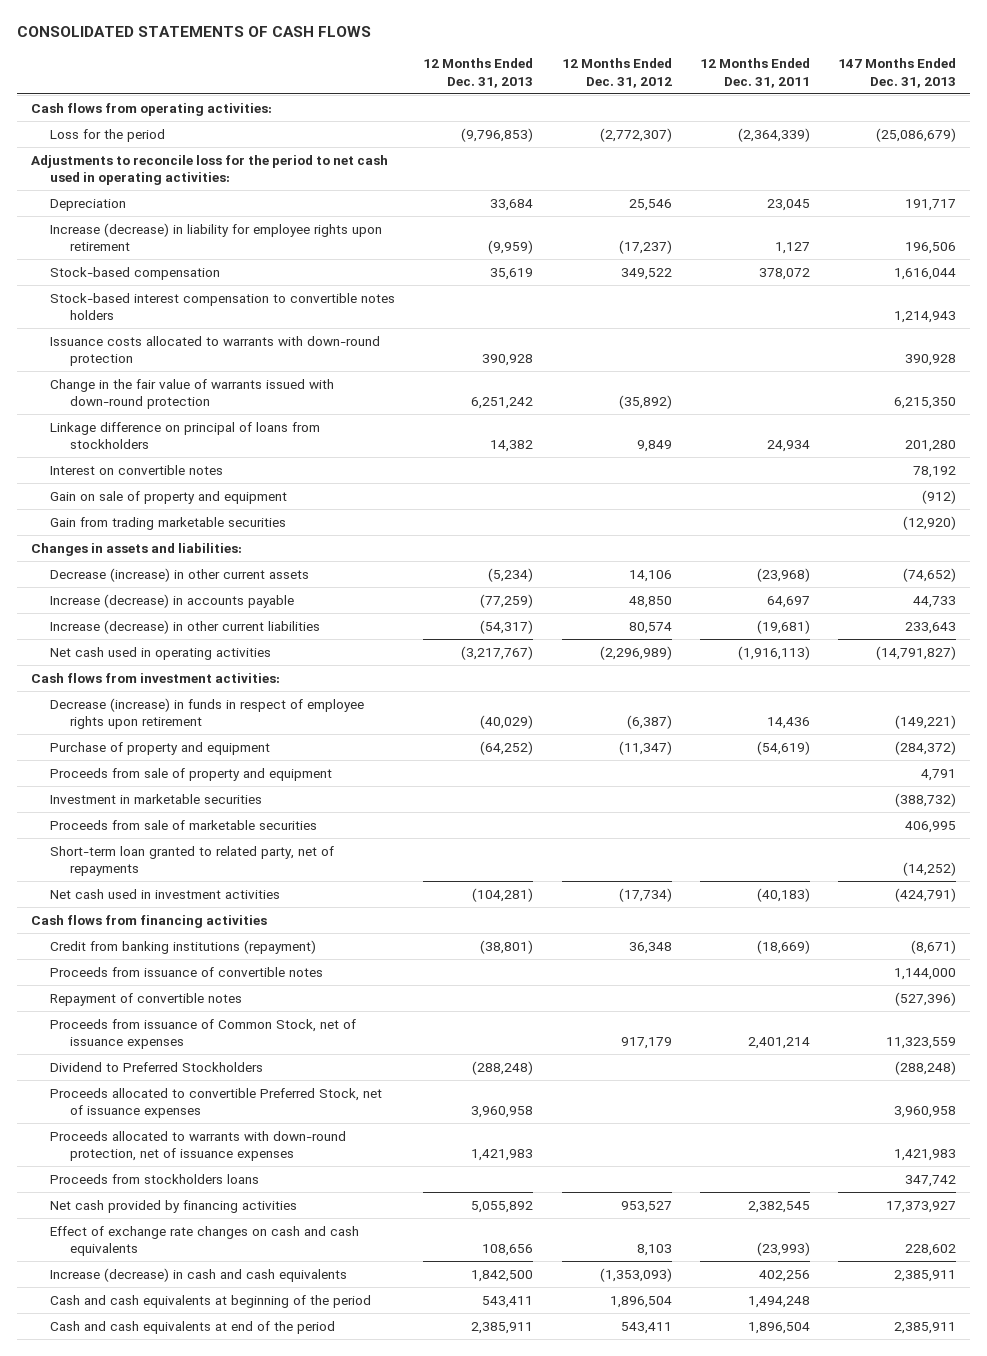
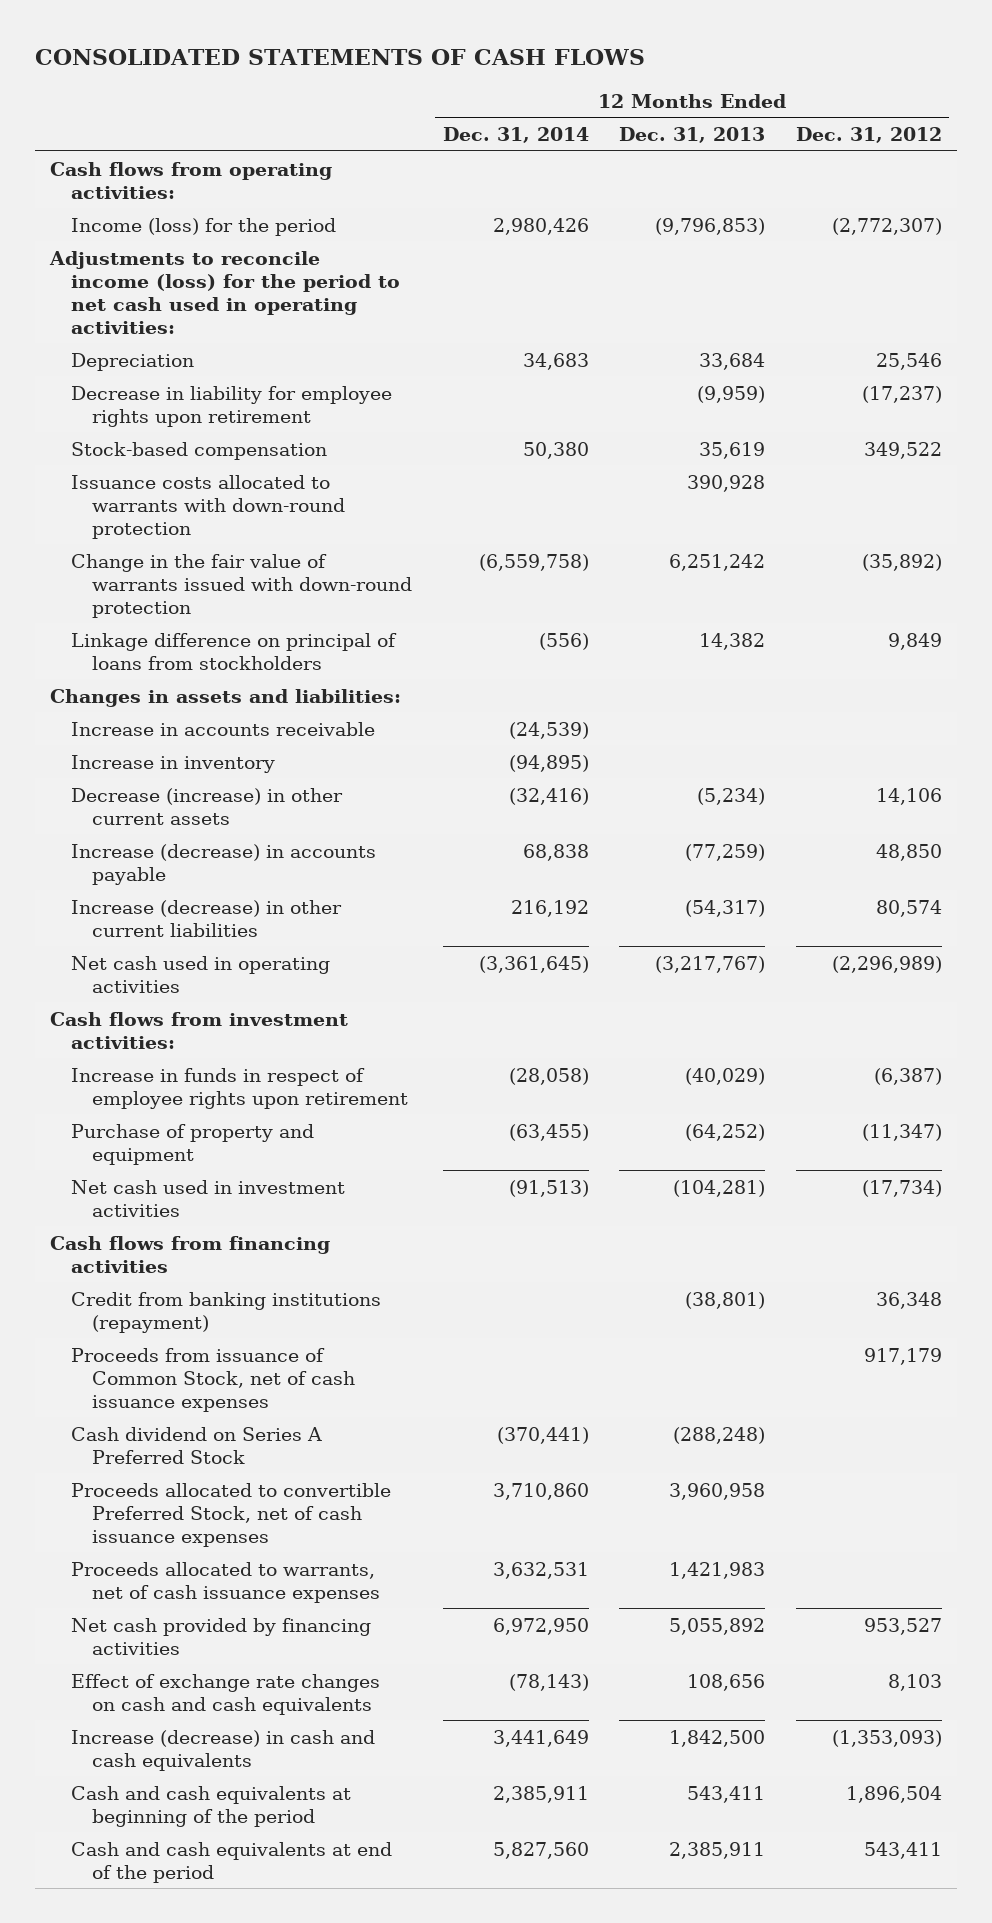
- | 12 Months Ended Dec. 31, 2013 | 12 Months Ended Dec. 31, 2012 | 12 Months Ended Dec. 31, 2011 | 147 Months Ended Dec. 31, 2013
+ | 12 Months Ended Dec. 31, 2014 | 12 Months Ended Dec. 31, 2013 | 12 Months Ended Dec. 31, 2012
- Loss for the period | (9,796,853) | (2,772,307) | (2,364,339) | (25,086,679)
- Adjustments to reconcile loss for the period to net cash used in operating activities:
+ Income (loss) for the period | 2,980,426 | (9,796,853) | (2,772,307)
+ Adjustments to reconcile income (loss) for the period to net cash used in operating activities:
- Increase (decrease) in liability for employee rights upon retirement | (9,959) | (17,237) | 1,127 | 196,506
+ Decrease in liability for employee rights upon retirement | | (9,959) | (17,237)
- Stock-based interest compensation to convertible notes holders | | | | 1,214,943
- Interest on convertible notes | | | | 78,192
- Gain on sale of property and equipment | | | | (912)
- Gain from trading marketable securities | | | | (12,920)
+ Increase in accounts receivable | (24,539) | |
+ Increase in inventory | (94,895) | |
- Decrease (increase) in funds in respect of employee rights upon retirement | (40,029) | (6,387) | 14,436 | (149,221)
+ Increase in funds in respect of employee rights upon retirement | (28,058) | (40,029) | (6,387)
- Proceeds from sale of property and equipment | | | | 4,791
- Investment in marketable securities | | | | (388,732)
- Proceeds from sale of marketable securities | | | | 406,995
- Short-term loan granted to related party, net of repayments | | | | (14,252)
- Proceeds from issuance of convertible notes | | | | 1,144,000
- Repayment of convertible notes | | | | (527,396)
- Proceeds from issuance of Common Stock, net of issuance expenses | | 917,179 | 2,401,214 | 11,323,559
- Dividend to Preferred Stockholders | (288,248) | | | (288,248)
- Proceeds allocated to convertible Preferred Stock, net of issuance expenses | 3,960,958 | | | 3,960,958
- Proceeds allocated to warrants with down-round protection, net of issuance expenses | 1,421,983 | | | 1,421,983
- Proceeds from stockholders loans | | | | 347,742
+ Proceeds from issuance of Common Stock, net of cash issuance expenses | | | 917,179
+ Cash dividend on Series A Preferred Stock | (370,441) | (288,248) |
+ Proceeds allocated to convertible Preferred Stock, net of cash issuance expenses | 3,710,860 | 3,960,958 |
+ Proceeds allocated to warrants, net of cash issuance expenses | 3,632,531 | 1,421,983 |

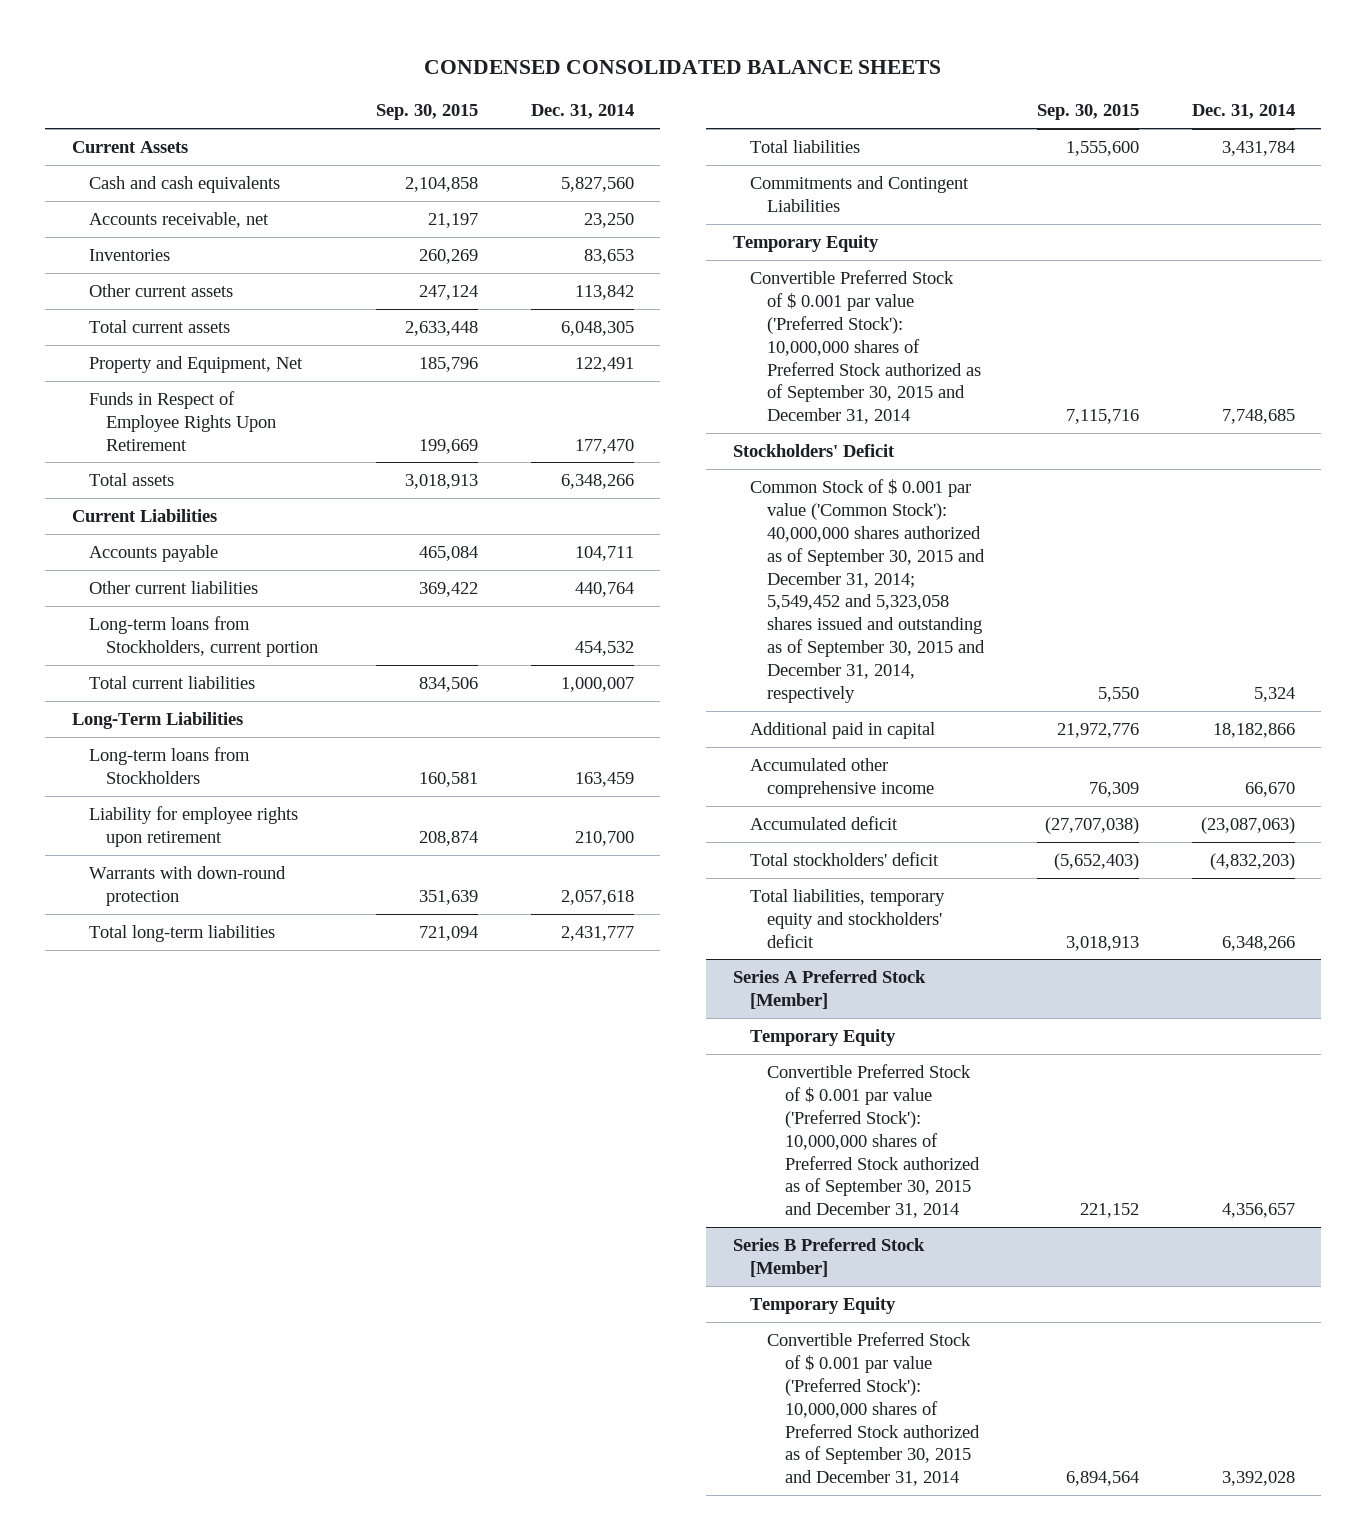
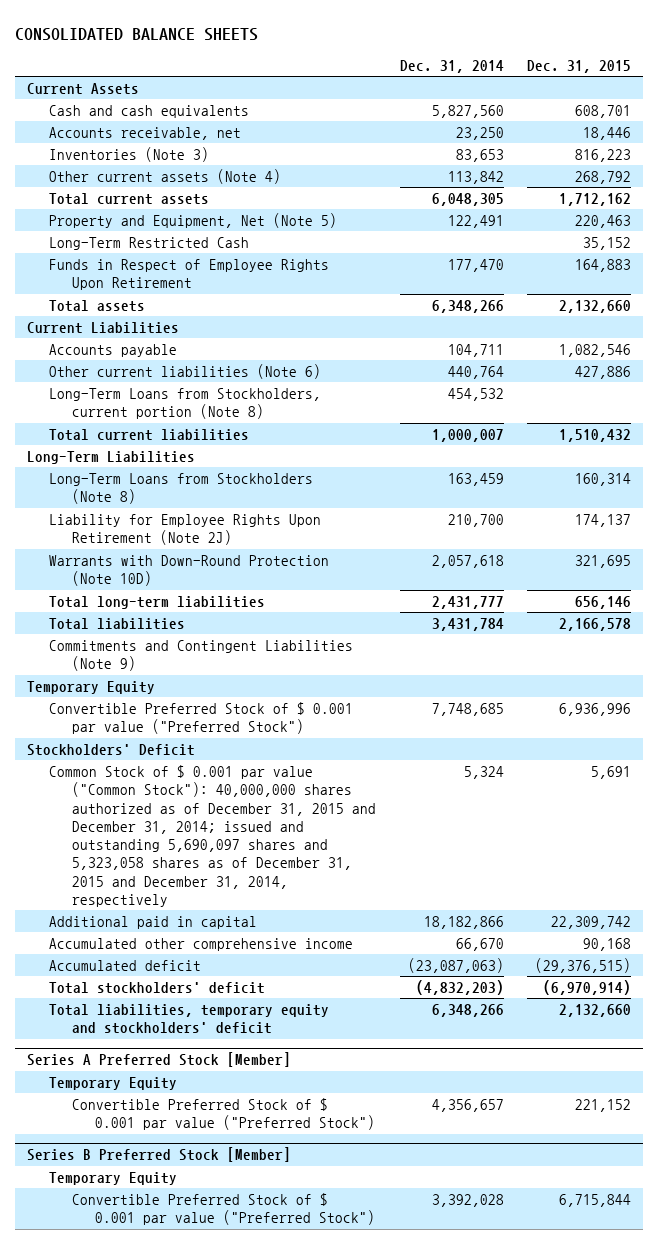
- CONDENSED CONSOLIDATED BALANCE SHEETS
+ CONSOLIDATED BALANCE SHEETS
- | Sep. 30, 2015 | Dec. 31, 2014
+ | Dec. 31, 2014 | Dec. 31, 2015
- Inventories | 260,269 | 83,653
- Other current assets | 247,124 | 113,842
+ Inventories (Note 3) | 83,653 | 816,223
+ Other current assets (Note 4) | 113,842 | 268,792
- Property and Equipment, Net | 185,796 | 122,491
+ Property and Equipment, Net (Note 5) | 122,491 | 220,463
+ Long-Term Restricted Cash | | 35,152
- Other current liabilities | 369,422 | 440,764
- Long-term loans from Stockholders, current portion | | 454,532
+ Other current liabilities (Note 6) | 440,764 | 427,886
+ Long-Term Loans from Stockholders, current portion (Note 8) | 454,532 |
- Long-term loans from Stockholders | 160,581 | 163,459
- Liability for employee rights upon retirement | 208,874 | 210,700
- Warrants with down-round protection | 351,639 | 2,057,618
+ Long-Term Loans from Stockholders (Note 8) | 163,459 | 160,314
+ Liability for Employee Rights Upon Retirement (Note 2J) | 210,700 | 174,137
+ Warrants with Down-Round Protection (Note 10D) | 2,057,618 | 321,695
- Commitments and Contingent Liabilities
+ Commitments and Contingent Liabilities (Note 9)
- Convertible Preferred Stock of $ 0.001 par value ('Preferred Stock'): 10,000,000 shares of Preferred Stock authorized as of September 30, 2015 and December 31, 2014 | 7,115,716 | 7,748,685
+ Convertible Preferred Stock of $ 0.001 par value ("Preferred Stock") | 7,748,685 | 6,936,996
- Common Stock of $ 0.001 par value ('Common Stock'): 40,000,000 shares authorized as of September 30, 2015 and December 31, 2014; 5,549,452 and 5,323,058 shares issued and outstanding as of September 30, 2015 and December 31, 2014, respectively | 5,550 | 5,324
+ Common Stock of $ 0.001 par value ("Common Stock"): 40,000,000 shares authorized as of December 31, 2015 and December 31, 2014; issued and outstanding 5,690,097 shares and 5,323,058 shares as of December 31, 2015 and December 31, 2014, respectively | 5,324 | 5,691
@ Series A Preferred Stock [Member]
- Convertible Preferred Stock of $ 0.001 par value ('Preferred Stock'): 10,000,000 shares of Preferred Stock authorized as of September 30, 2015 and December 31, 2014 | 221,152 | 4,356,657
+ Convertible Preferred Stock of $ 0.001 par value ("Preferred Stock") | 4,356,657 | 221,152
@ Series B Preferred Stock [Member]
- Convertible Preferred Stock of $ 0.001 par value ('Preferred Stock'): 10,000,000 shares of Preferred Stock authorized as of September 30, 2015 and December 31, 2014 | 6,894,564 | 3,392,028
+ Convertible Preferred Stock of $ 0.001 par value ("Preferred Stock") | 3,392,028 | 6,715,844

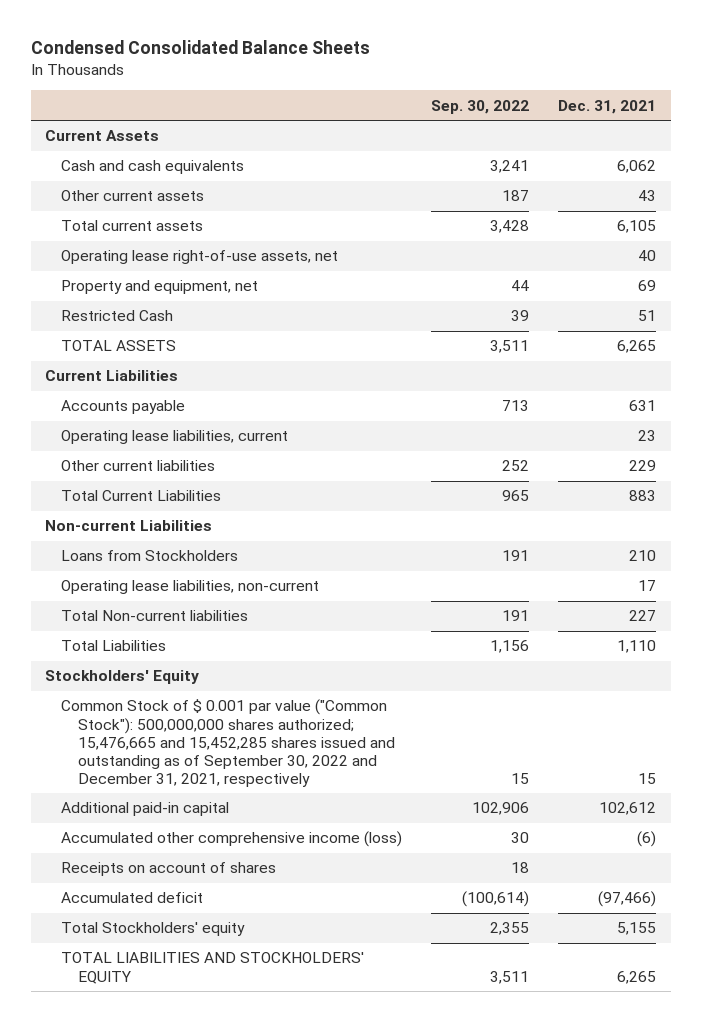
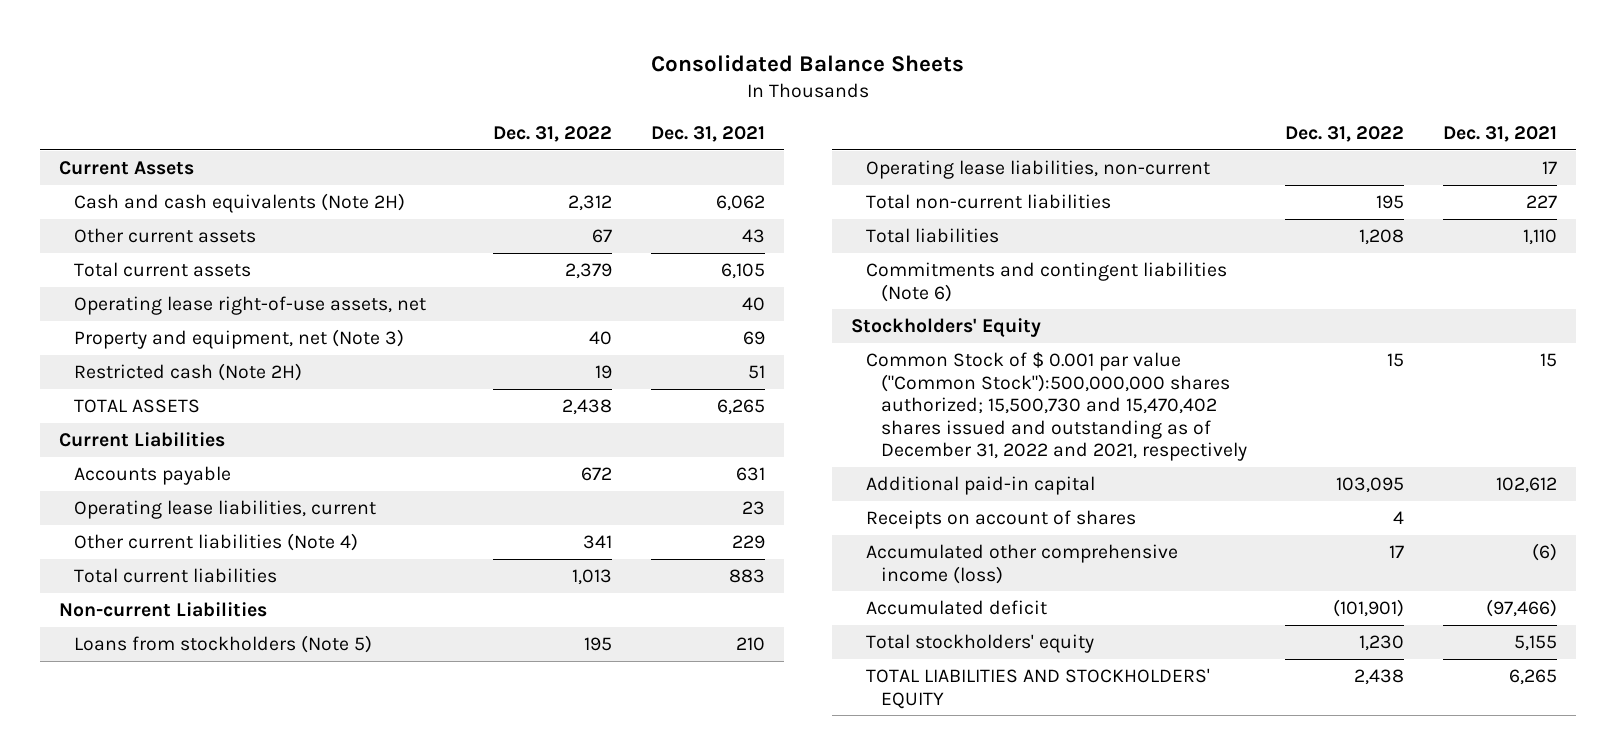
- Condensed Consolidated Balance Sheets
+ Consolidated Balance Sheets
- | Sep. 30, 2022 | Dec. 31, 2021
+ | Dec. 31, 2022 | Dec. 31, 2021
- Cash and cash equivalents | 3,241 | 6,062
+ Cash and cash equivalents (Note 2H) | 2,312 | 6,062
- Property and equipment, net | 44 | 69
- Restricted Cash | 39 | 51
+ Property and equipment, net (Note 3) | 40 | 69
+ Restricted cash (Note 2H) | 19 | 51
- Other current liabilities | 252 | 229
- Total Current Liabilities | 965 | 883
+ Other current liabilities (Note 4) | 341 | 229
+ Total current liabilities | 1,013 | 883
- Loans from Stockholders | 191 | 210
+ Loans from stockholders (Note 5) | 195 | 210
- Total Non-current liabilities | 191 | 227
- Total Liabilities | 1,156 | 1,110
+ Total non-current liabilities | 195 | 227
+ Total liabilities | 1,208 | 1,110
+ Commitments and contingent liabilities (Note 6)
- Common Stock of $ 0.001 par value ("Common Stock"): 500,000,000 shares authorized; 15,476,665 and 15,452,285 shares issued and outstanding as of September 30, 2022 and December 31, 2021, respectively | 15 | 15
+ Common Stock of $ 0.001 par value ("Common Stock"):500,000,000 shares authorized; 15,500,730 and 15,470,402 shares issued and outstanding as of December 31, 2022 and 2021, respectively | 15 | 15
moved down: Accumulated other comprehensive income (loss) | 17 | (6)
- Total Stockholders' equity | 2,355 | 5,155
+ Total stockholders' equity | 1,230 | 5,155

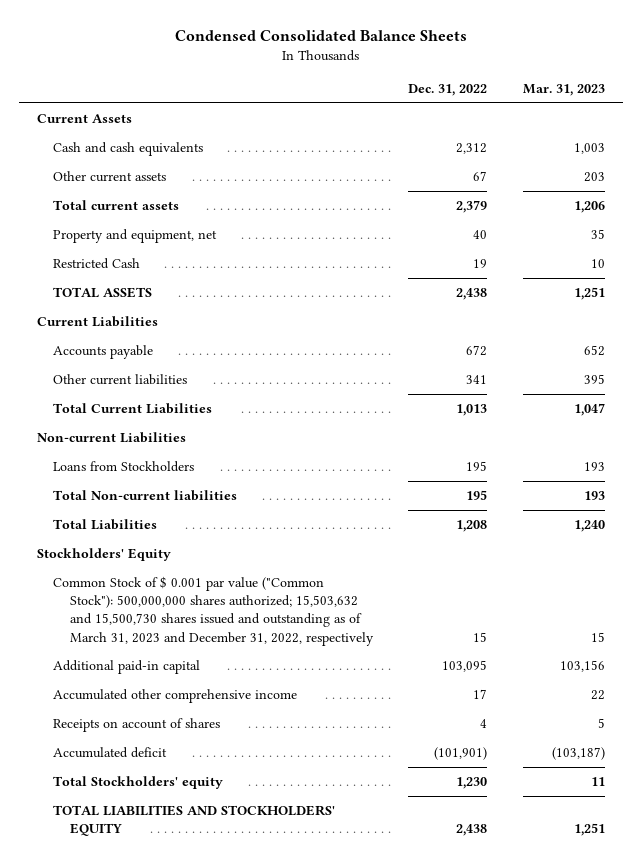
- Consolidated Balance Sheets
+ Condensed Consolidated Balance Sheets
- | Dec. 31, 2022 | Dec. 31, 2021
+ | Dec. 31, 2022 | Mar. 31, 2023
- Cash and cash equivalents (Note 2H) | 2,312 | 6,062
+ Cash and cash equivalents | 2,312 | 1,003
- Operating lease right-of-use assets, net | | 40
- Property and equipment, net (Note 3) | 40 | 69
- Restricted cash (Note 2H) | 19 | 51
+ Property and equipment, net | 40 | 35
+ Restricted Cash | 19 | 10
- Operating lease liabilities, current | | 23
- Other current liabilities (Note 4) | 341 | 229
- Total current liabilities | 1,013 | 883
+ Other current liabilities | 341 | 395
+ Total Current Liabilities | 1,013 | 1,047
- Loans from stockholders (Note 5) | 195 | 210
- Operating lease liabilities, non-current | | 17
- Total non-current liabilities | 195 | 227
- Total liabilities | 1,208 | 1,110
- Commitments and contingent liabilities (Note 6)
+ Loans from Stockholders | 195 | 193
+ Total Non-current liabilities | 195 | 193
+ Total Liabilities | 1,208 | 1,240
- Common Stock of $ 0.001 par value ("Common Stock"):500,000,000 shares authorized; 15,500,730 and 15,470,402 shares issued and outstanding as of December 31, 2022 and 2021, respectively | 15 | 15
+ Common Stock of $ 0.001 par value ("Common Stock"): 500,000,000 shares authorized; 15,503,632 and 15,500,730 shares issued and outstanding as of March 31, 2023 and December 31, 2022, respectively | 15 | 15
+ Accumulated other comprehensive income | 17 | 22
- Accumulated other comprehensive income (loss) | 17 | (6)
- Total stockholders' equity | 1,230 | 5,155
+ Total Stockholders' equity | 1,230 | 11

